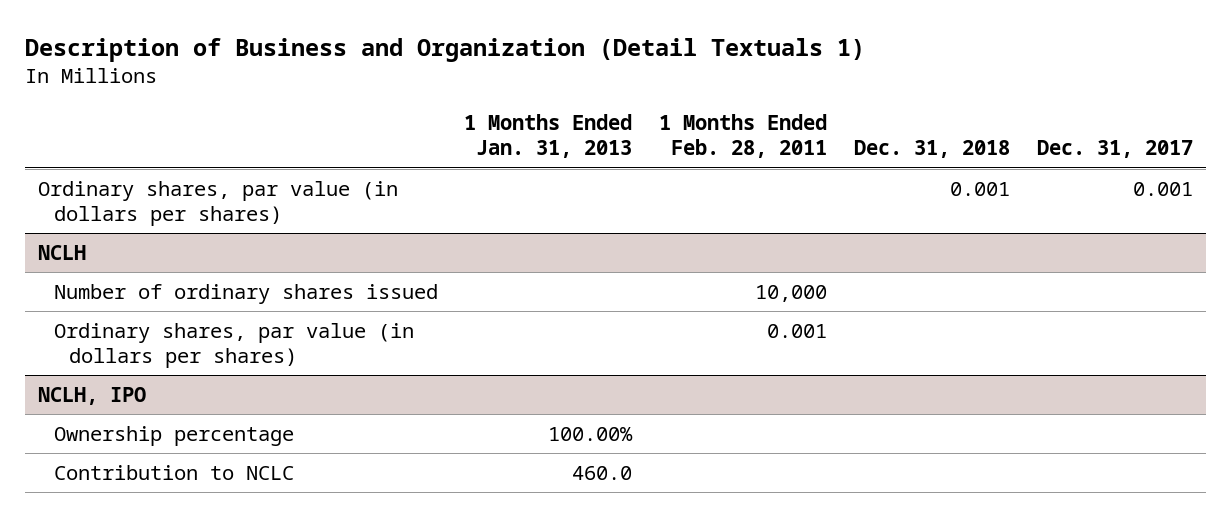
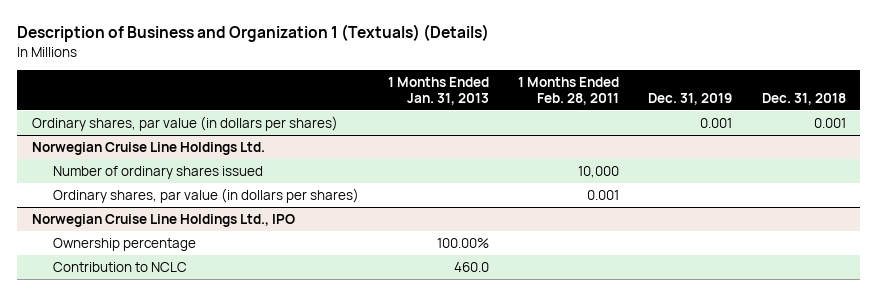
- Description of Business and Organization (Detail Textuals 1)
+ Description of Business and Organization 1 (Textuals) (Details)
- | 1 Months Ended Jan. 31, 2013 | 1 Months Ended Feb. 28, 2011 | Dec. 31, 2018 | Dec. 31, 2017
+ | 1 Months Ended Jan. 31, 2013 | 1 Months Ended Feb. 28, 2011 | Dec. 31, 2019 | Dec. 31, 2018
- NCLH
+ Norwegian Cruise Line Holdings Ltd.
- NCLH, IPO
+ Norwegian Cruise Line Holdings Ltd., IPO

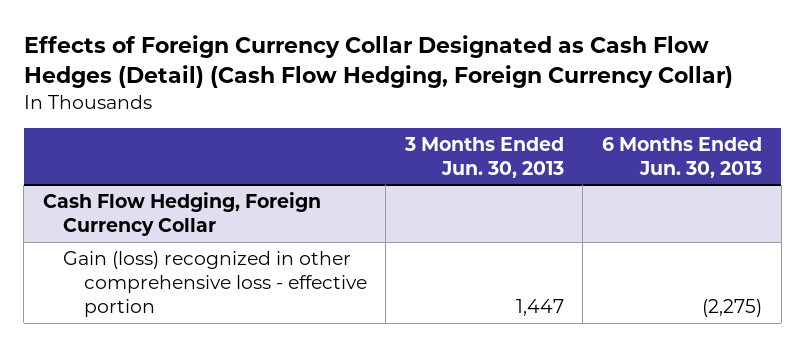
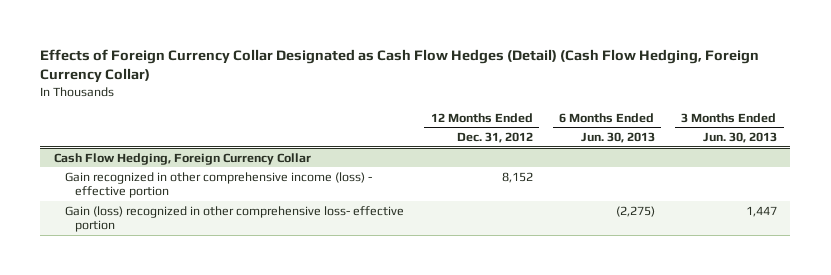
- | 3 Months Ended Jun. 30, 2013 | 6 Months Ended Jun. 30, 2013
+ | 12 Months Ended Dec. 31, 2012 | 6 Months Ended Jun. 30, 2013 | 3 Months Ended Jun. 30, 2013
@ Cash Flow Hedging, Foreign Currency Collar
- Gain (loss) recognized in other comprehensive loss - effective portion | 1,447 | (2,275)
+ Gain recognized in other comprehensive income (loss) - effective portion | 8,152 | |
+ Gain (loss) recognized in other comprehensive loss- effective portion | | (2,275) | 1,447

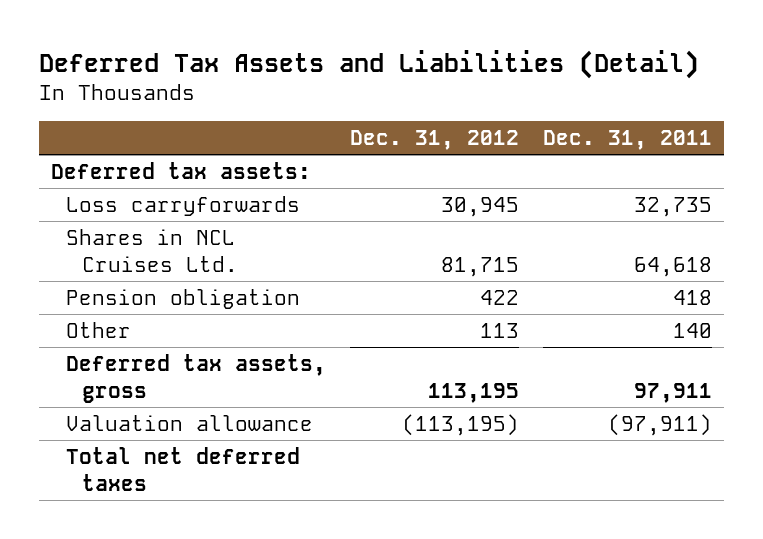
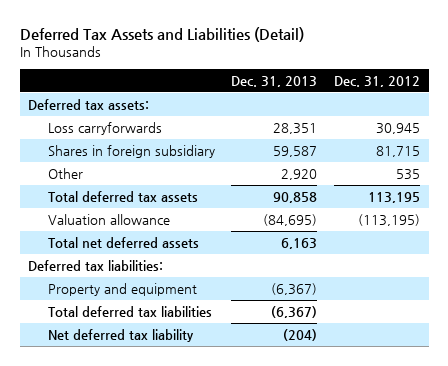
- | Dec. 31, 2012 | Dec. 31, 2011
+ | Dec. 31, 2013 | Dec. 31, 2012
- Shares in NCL Cruises Ltd. | 81,715 | 64,618
- Pension obligation | 422 | 418
- Other | 113 | 140
- Deferred tax assets, gross | 113,195 | 97,911
+ Shares in foreign subsidiary | 59,587 | 81,715
+ Other | 2,920 | 535
+ Total deferred tax assets | 90,858 | 113,195
- Total net deferred taxes
+ Total net deferred assets | 6,163 |
+ Deferred tax liabilities:
+ Property and equipment | (6,367) |
+ Total deferred tax liabilities | (6,367) |
+ Net deferred tax liability | (204) |

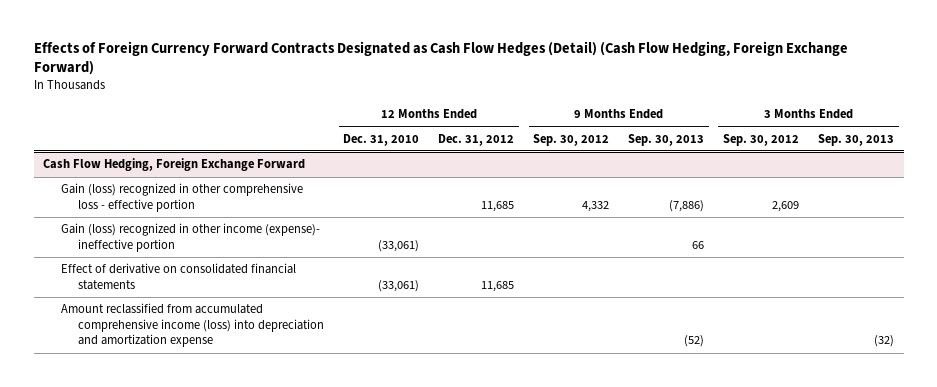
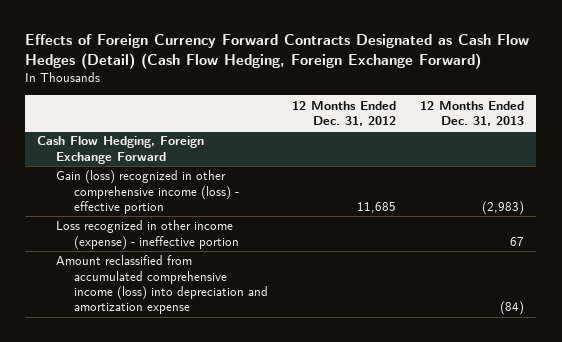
- | 12 Months Ended Dec. 31, 2010 | 12 Months Ended Dec. 31, 2012 | 9 Months Ended Sep. 30, 2012 | 9 Months Ended Sep. 30, 2013 | 3 Months Ended Sep. 30, 2012 | 3 Months Ended Sep. 30, 2013
+ | 12 Months Ended Dec. 31, 2012 | 12 Months Ended Dec. 31, 2013
@ Cash Flow Hedging, Foreign Exchange Forward
- Gain (loss) recognized in other comprehensive loss - effective portion | | 11,685 | 4,332 | (7,886) | 2,609 |
- Gain (loss) recognized in other income (expense)- ineffective portion | (33,061) | | | 66 | |
- Effect of derivative on consolidated financial statements | (33,061) | 11,685 | | | |
+ Gain (loss) recognized in other comprehensive income (loss) - effective portion | 11,685 | (2,983)
+ Loss recognized in other income (expense) - ineffective portion | | 67

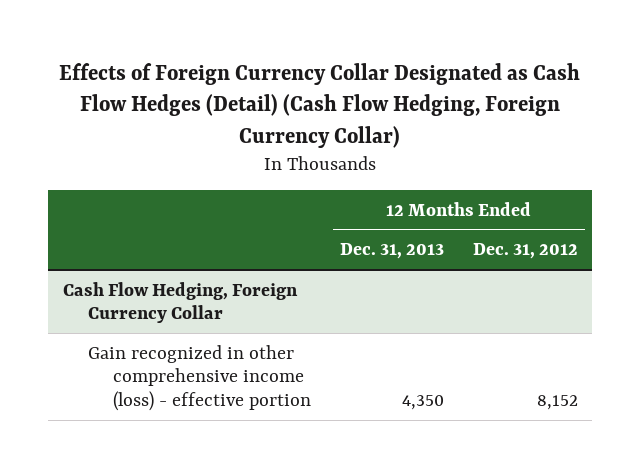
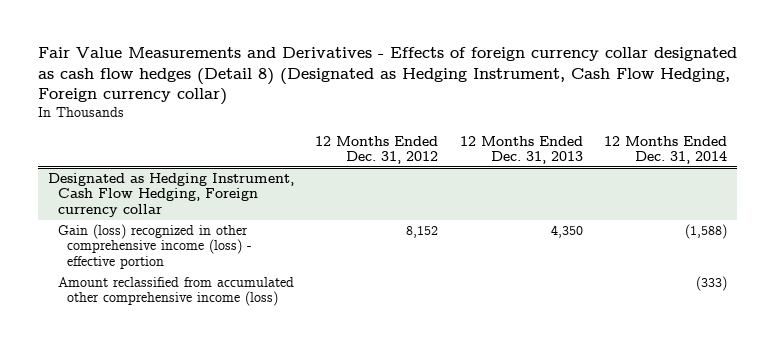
- Effects of Foreign Currency Collar Designated as Cash Flow Hedges (Detail) (Cash Flow Hedging, Foreign Currency Collar)
+ Fair Value Measurements and Derivatives - Effects of foreign currency collar designated as cash flow hedges (Detail 8) (Designated as Hedging Instrument, Cash Flow Hedging, Foreign currency collar)
- | 12 Months Ended Dec. 31, 2013 | 12 Months Ended Dec. 31, 2012
+ | 12 Months Ended Dec. 31, 2012 | 12 Months Ended Dec. 31, 2013 | 12 Months Ended Dec. 31, 2014
- Cash Flow Hedging, Foreign Currency Collar
- Gain recognized in other comprehensive income (loss) - effective portion | 4,350 | 8,152
+ Designated as Hedging Instrument, Cash Flow Hedging, Foreign currency collar
+ Gain (loss) recognized in other comprehensive income (loss) - effective portion | 8,152 | 4,350 | (1,588)
+ Amount reclassified from accumulated other comprehensive income (loss) | | | (333)

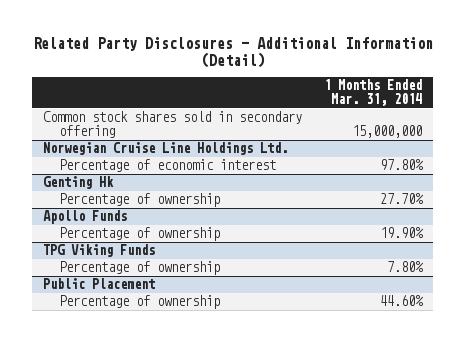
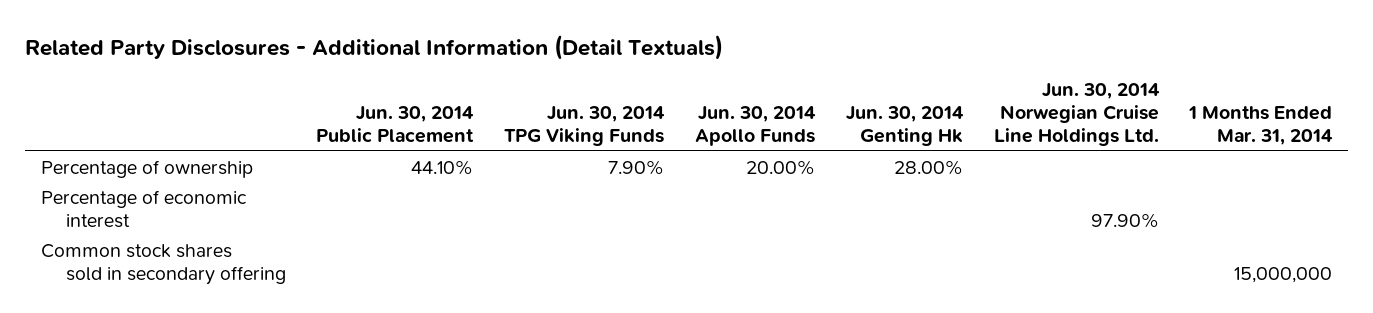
- Related Party Disclosures - Additional Information (Detail)
+ Related Party Disclosures - Additional Information (Detail Textuals)
- | 1 Months Ended Mar. 31, 2014
+ | Jun. 30, 2014 Public Placement | Jun. 30, 2014 TPG Viking Funds | Jun. 30, 2014 Apollo Funds | Jun. 30, 2014 Genting Hk | Jun. 30, 2014 Norwegian Cruise Line Holdings Ltd. | 1 Months Ended Mar. 31, 2014
+ Percentage of ownership | 44.10% | 7.90% | 20.00% | 28.00% | |
+ Percentage of economic interest | | | | | 97.90% |
- Norwegian Cruise Line Holdings Ltd.
- Percentage of economic interest | 97.80%
- Genting Hk
- Percentage of ownership | 27.70%
- Apollo Funds
- Percentage of ownership | 19.90%
- TPG Viking Funds
- Percentage of ownership | 7.80%
- Public Placement
- Percentage of ownership | 44.60%

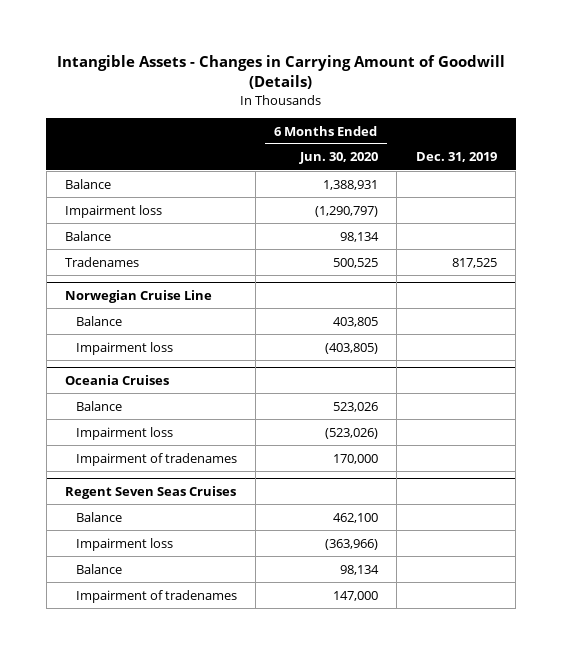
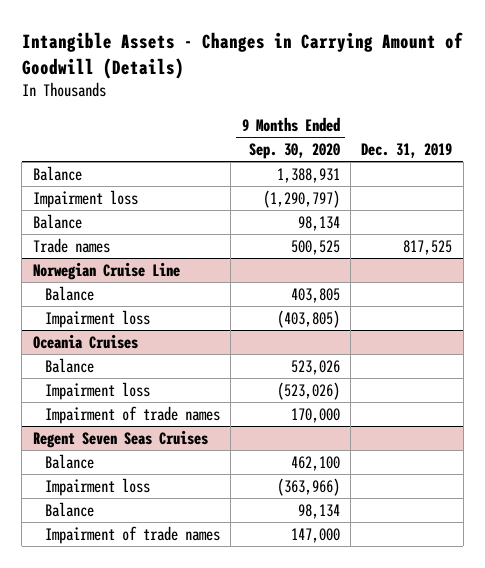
- | 6 Months Ended Jun. 30, 2020 | Dec. 31, 2019
+ | 9 Months Ended Sep. 30, 2020 | Dec. 31, 2019
- Tradenames | 500,525 | 817,525
+ Trade names | 500,525 | 817,525
@ Oceania Cruises
- Impairment of tradenames | 170,000 |
+ Impairment of trade names | 170,000 |
@ Regent Seven Seas Cruises
- Impairment of tradenames | 147,000 |
+ Impairment of trade names | 147,000 |

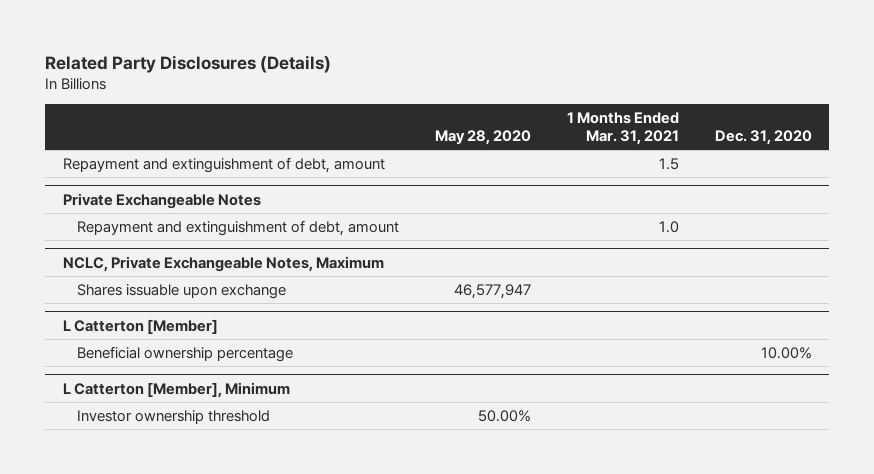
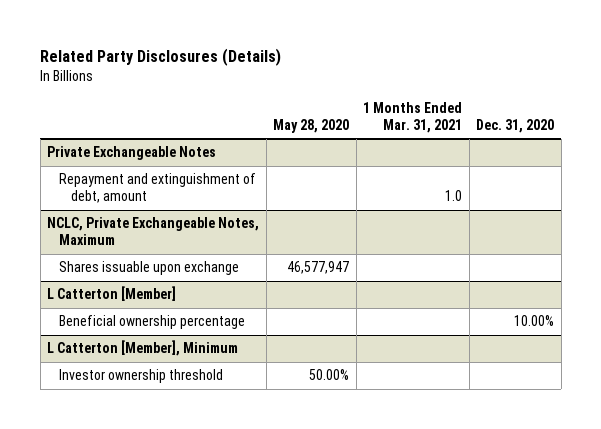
- Repayment and extinguishment of debt, amount | | 1.5 |

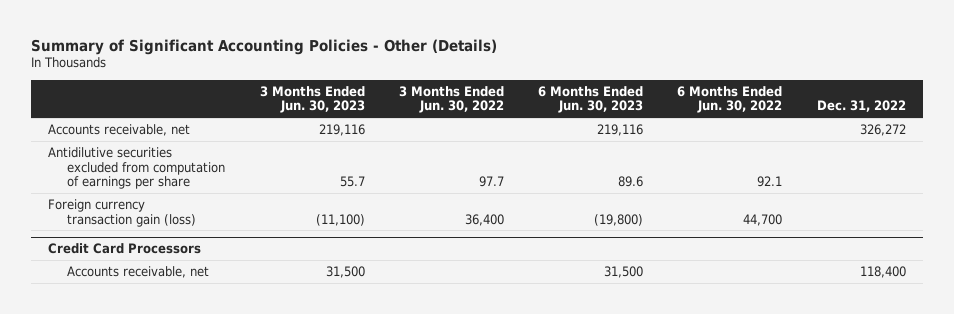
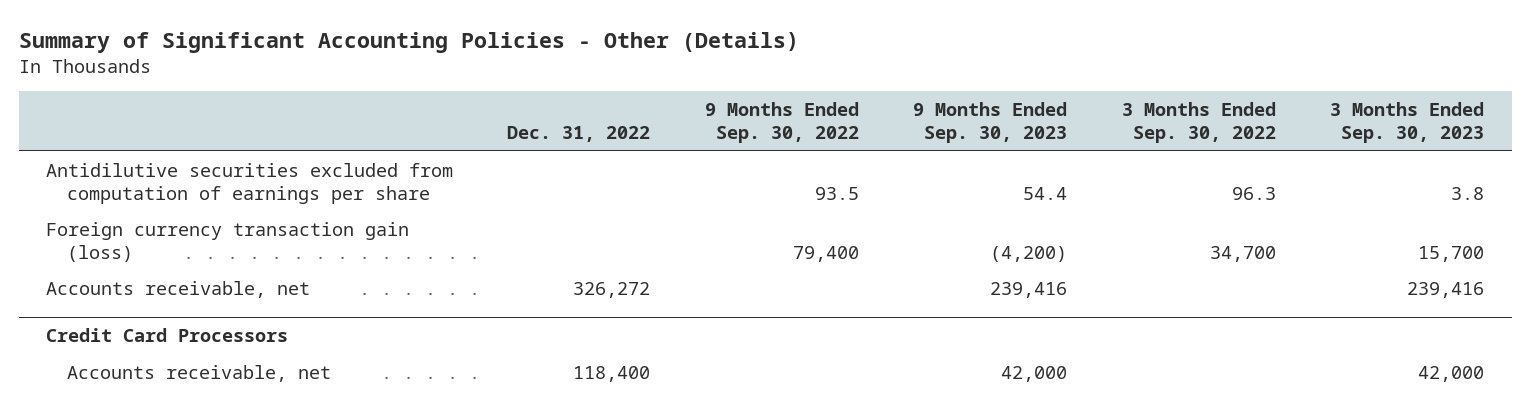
- | 3 Months Ended Jun. 30, 2023 | 3 Months Ended Jun. 30, 2022 | 6 Months Ended Jun. 30, 2023 | 6 Months Ended Jun. 30, 2022 | Dec. 31, 2022
+ | Dec. 31, 2022 | 9 Months Ended Sep. 30, 2022 | 9 Months Ended Sep. 30, 2023 | 3 Months Ended Sep. 30, 2022 | 3 Months Ended Sep. 30, 2023
moved down: Accounts receivable, net | 326,272 | | 239,416 | | 239,416

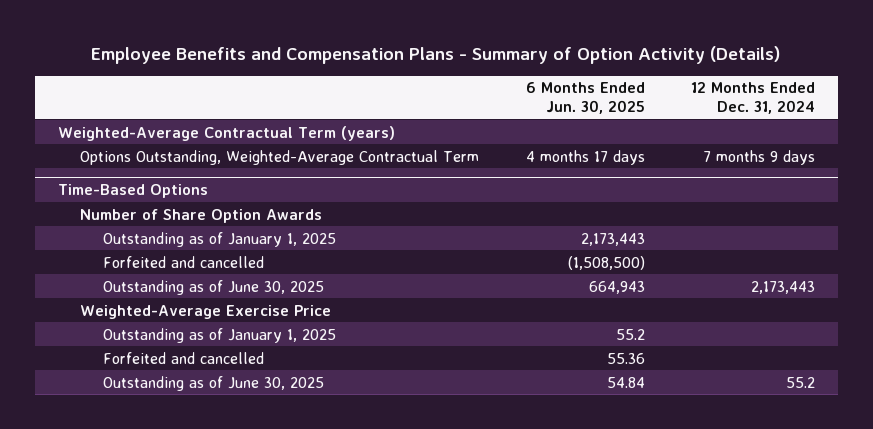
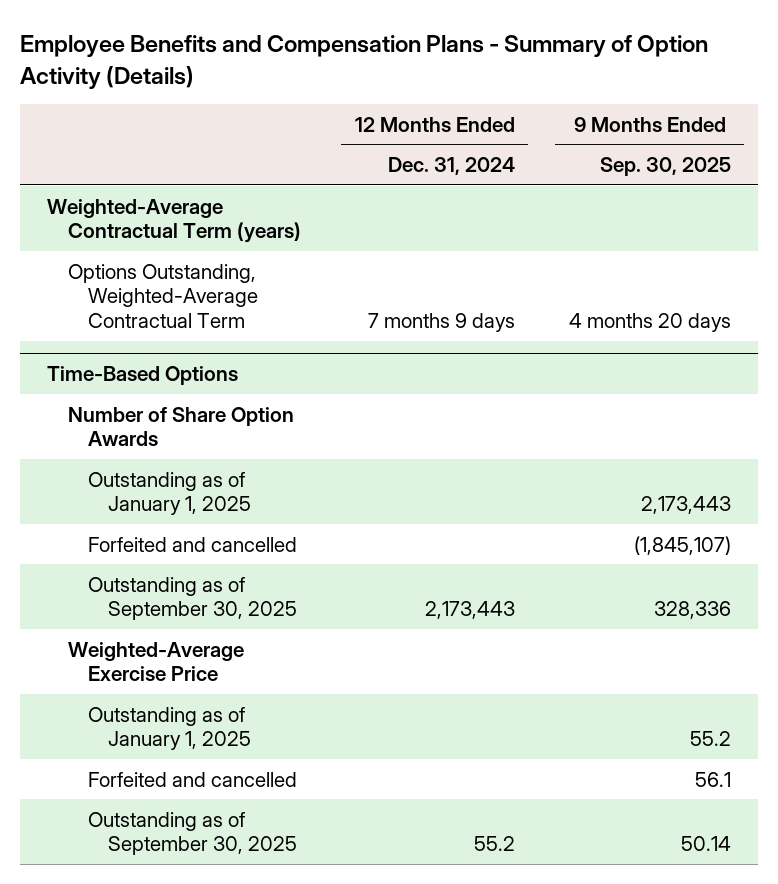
- | 6 Months Ended Jun. 30, 2025 | 12 Months Ended Dec. 31, 2024
+ | 12 Months Ended Dec. 31, 2024 | 9 Months Ended Sep. 30, 2025
@ Time-Based Options
- Outstanding as of June 30, 2025 | 664,943 | 2,173,443
+ Outstanding as of September 30, 2025 | 2,173,443 | 328,336
- Outstanding as of June 30, 2025 | 54.84 | 55.2
+ Outstanding as of September 30, 2025 | 55.2 | 50.14

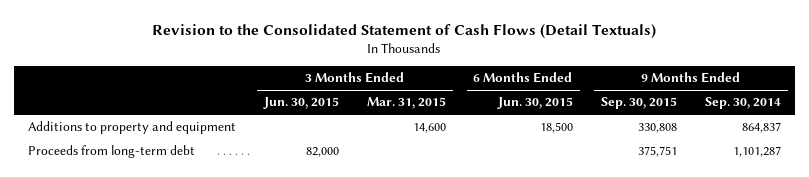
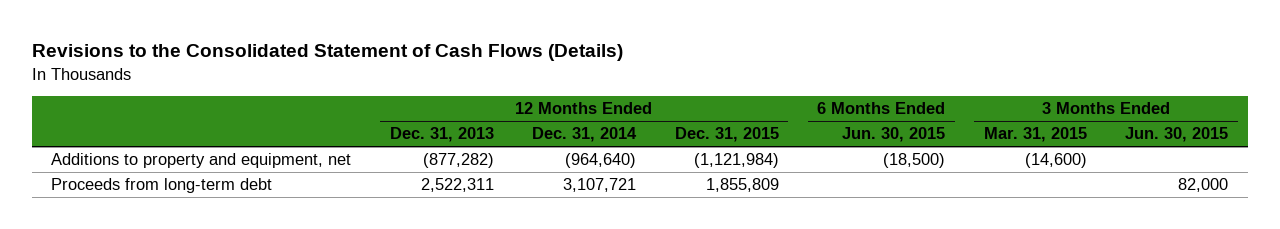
- Revision to the Consolidated Statement of Cash Flows (Detail Textuals)
+ Revisions to the Consolidated Statement of Cash Flows (Details)
- | 3 Months Ended Jun. 30, 2015 | 3 Months Ended Mar. 31, 2015 | 6 Months Ended Jun. 30, 2015 | 9 Months Ended Sep. 30, 2015 | 9 Months Ended Sep. 30, 2014
+ | 12 Months Ended Dec. 31, 2013 | 12 Months Ended Dec. 31, 2014 | 12 Months Ended Dec. 31, 2015 | 6 Months Ended Jun. 30, 2015 | 3 Months Ended Mar. 31, 2015 | 3 Months Ended Jun. 30, 2015
- Additions to property and equipment | | 14,600 | 18,500 | 330,808 | 864,837
+ Additions to property and equipment, net | (877,282) | (964,640) | (1,121,984) | (18,500) | (14,600) |

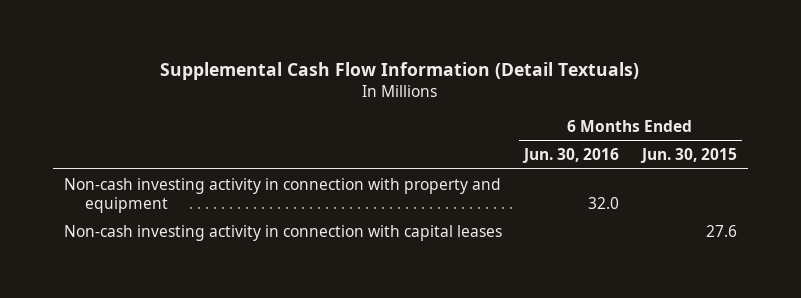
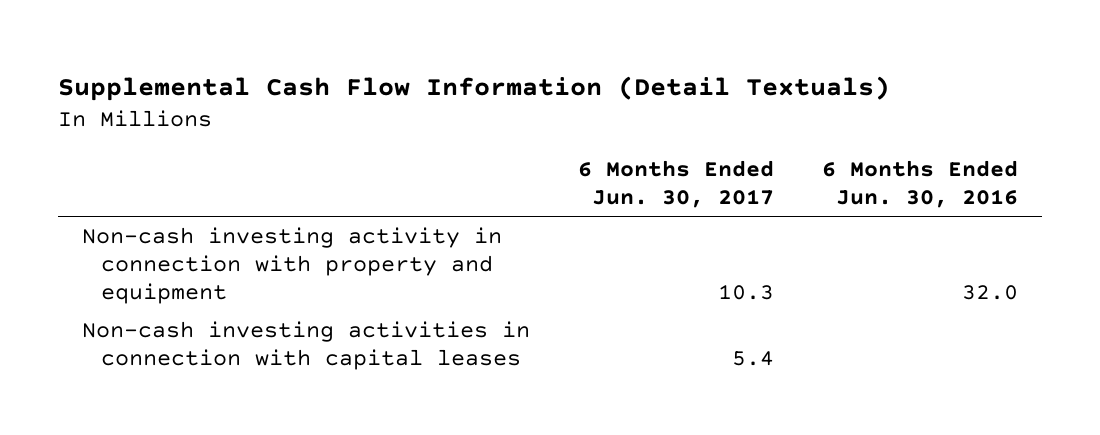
- | 6 Months Ended Jun. 30, 2016 | 6 Months Ended Jun. 30, 2015
+ | 6 Months Ended Jun. 30, 2017 | 6 Months Ended Jun. 30, 2016
- Non-cash investing activity in connection with capital leases | | 27.6
+ Non-cash investing activities in connection with capital leases | 5.4 |

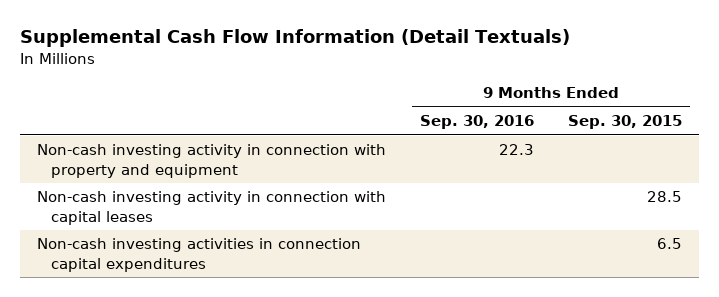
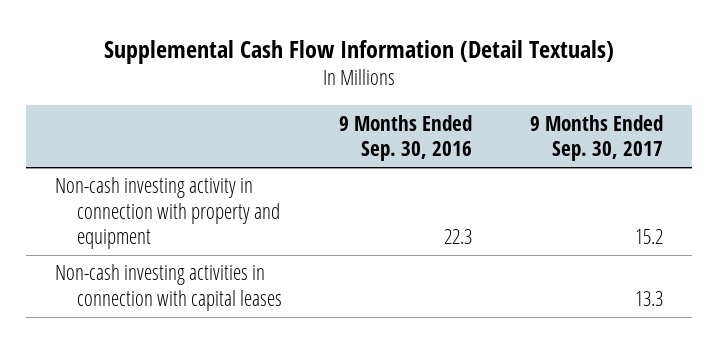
- | 9 Months Ended Sep. 30, 2016 | 9 Months Ended Sep. 30, 2015
+ | 9 Months Ended Sep. 30, 2016 | 9 Months Ended Sep. 30, 2017
- Non-cash investing activity in connection with capital leases | | 28.5
- Non-cash investing activities in connection capital expenditures | | 6.5
+ Non-cash investing activities in connection with capital leases | | 13.3

